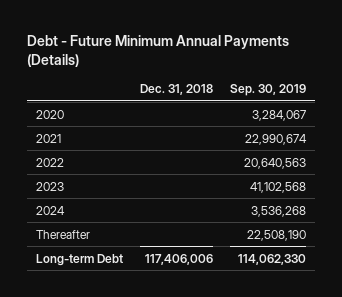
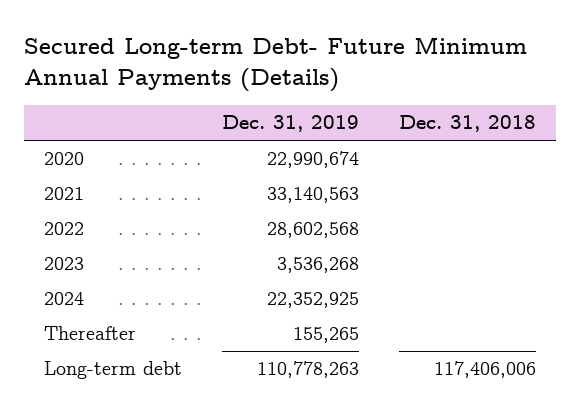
- Debt - Future Minimum Annual Payments (Details)
+ Secured Long-term Debt- Future Minimum Annual Payments (Details)
- | Dec. 31, 2018 | Sep. 30, 2019
+ | Dec. 31, 2019 | Dec. 31, 2018
- Long-term Debt | 117,406,006 | 114,062,330
+ Long-term debt | 110,778,263 | 117,406,006

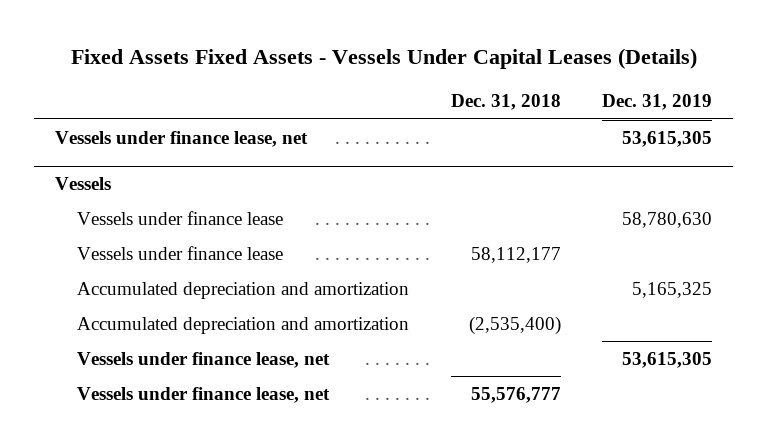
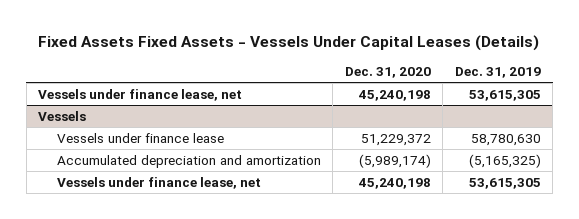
- | Dec. 31, 2018 | Dec. 31, 2019
+ | Dec. 31, 2020 | Dec. 31, 2019
@ Vessels
- Vessels under finance lease | 58,112,177 |
- Accumulated depreciation and amortization | | 5,165,325
- Accumulated depreciation and amortization | (2,535,400) |
+ Accumulated depreciation and amortization | (5,989,174) | (5,165,325)
- Vessels under finance lease, net | 55,576,777 |

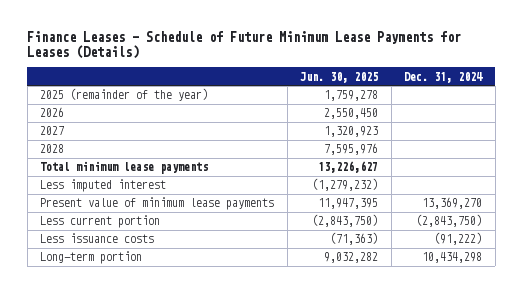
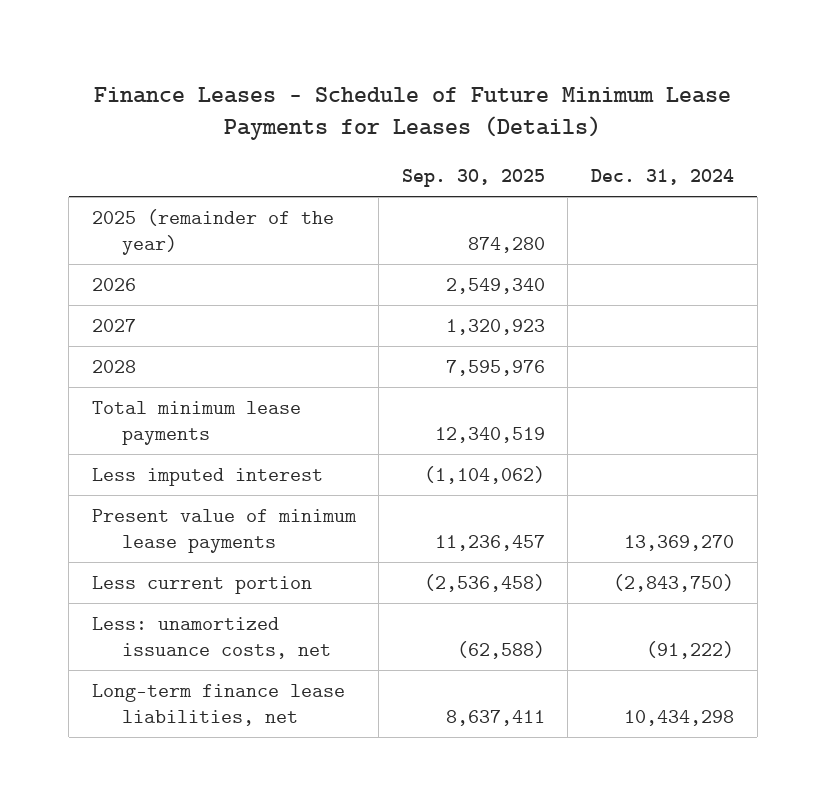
- | Jun. 30, 2025 | Dec. 31, 2024
+ | Sep. 30, 2025 | Dec. 31, 2024
- Less issuance costs | (71,363) | (91,222)
- Long-term portion | 9,032,282 | 10,434,298
+ Less: unamortized issuance costs, net | (62,588) | (91,222)
+ Long-term finance lease liabilities, net | 8,637,411 | 10,434,298

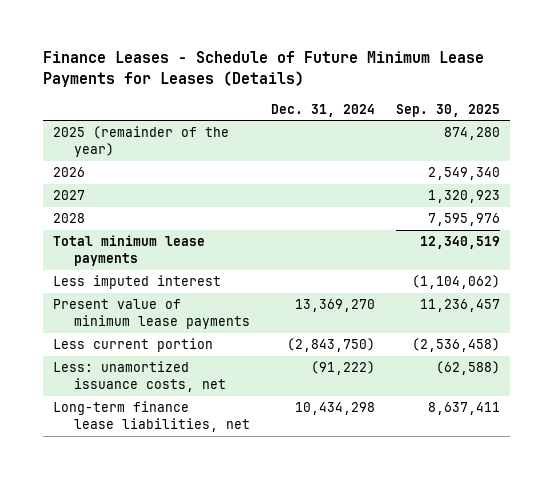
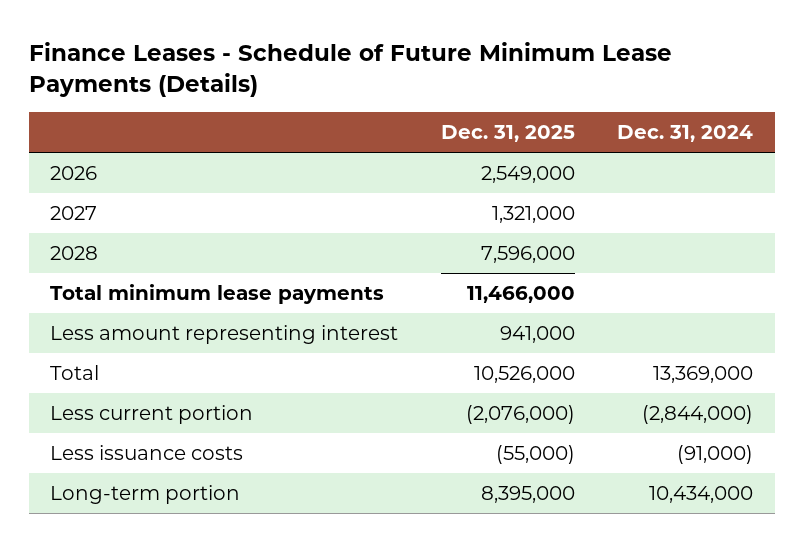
- Finance Leases - Schedule of Future Minimum Lease Payments for Leases (Details)
+ Finance Leases - Schedule of Future Minimum Lease Payments (Details)
- | Dec. 31, 2024 | Sep. 30, 2025
+ | Dec. 31, 2025 | Dec. 31, 2024
- 2025 (remainder of the year) | | 874,280
- Less imputed interest | | (1,104,062)
- Present value of minimum lease payments | 13,369,270 | 11,236,457
- Less current portion | (2,843,750) | (2,536,458)
- Less: unamortized issuance costs, net | (91,222) | (62,588)
- Long-term finance lease liabilities, net | 10,434,298 | 8,637,411
+ Less amount representing interest | 941,000 |
+ Total | 10,526,000 | 13,369,000
+ Less current portion | (2,076,000) | (2,844,000)
+ Less issuance costs | (55,000) | (91,000)
+ Long-term portion | 8,395,000 | 10,434,000

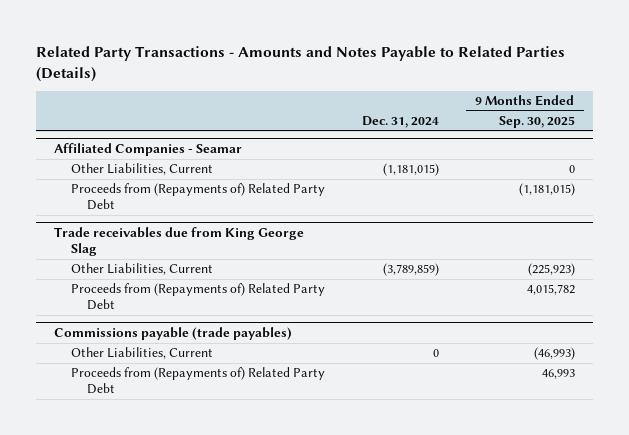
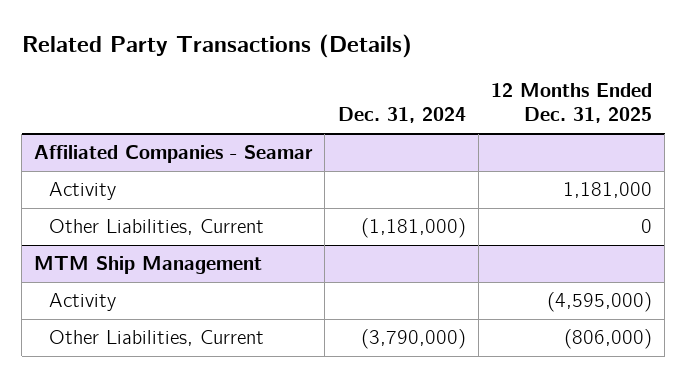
- Related Party Transactions - Amounts and Notes Payable to Related Parties (Details)
+ Related Party Transactions (Details)
- | Dec. 31, 2024 | 9 Months Ended Sep. 30, 2025
+ | Dec. 31, 2024 | 12 Months Ended Dec. 31, 2025
@ Affiliated Companies - Seamar
- Other Liabilities, Current | (1,181,015) | 0
- Proceeds from (Repayments of) Related Party Debt | | (1,181,015)
- Trade receivables due from King George Slag
- Other Liabilities, Current | (3,789,859) | (225,923)
- Proceeds from (Repayments of) Related Party Debt | | 4,015,782
- Commissions payable (trade payables)
- Other Liabilities, Current | 0 | (46,993)
- Proceeds from (Repayments of) Related Party Debt | | 46,993
@ Affiliated Companies - Seamar
+ Activity | | 1,181,000
+ Other Liabilities, Current | (1,181,000) | 0
+ MTM Ship Management
+ Activity | | (4,595,000)
+ Other Liabilities, Current | (3,790,000) | (806,000)

